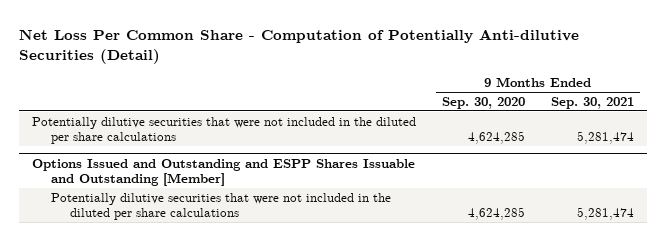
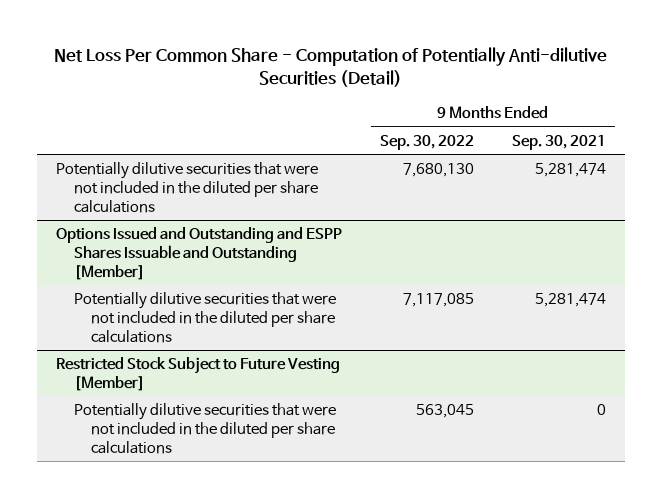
- | 9 Months Ended Sep. 30, 2020 | 9 Months Ended Sep. 30, 2021
+ | 9 Months Ended Sep. 30, 2022 | 9 Months Ended Sep. 30, 2021
+ Restricted Stock Subject to Future Vesting [Member]
+ Potentially dilutive securities that were not included in the diluted per share calculations | 563,045 | 0

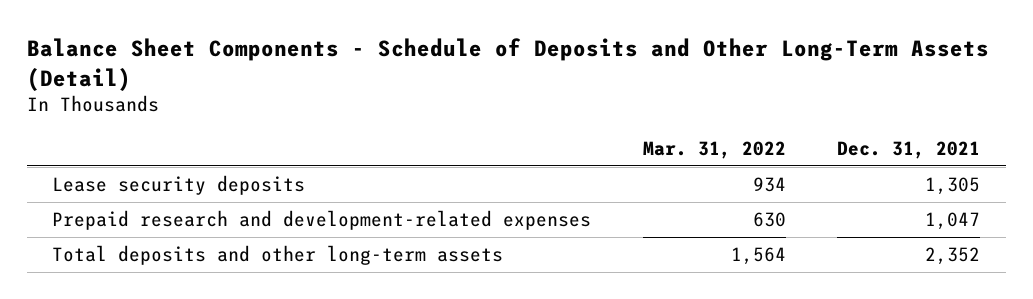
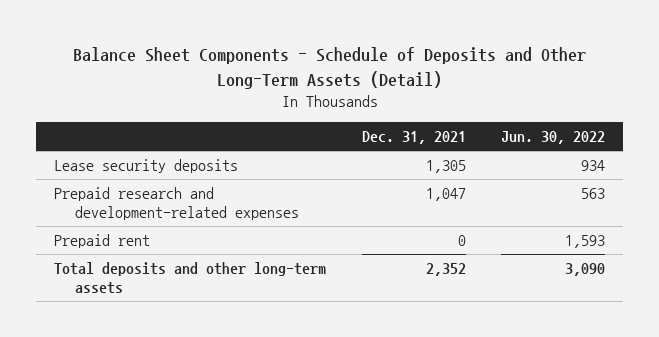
- | Mar. 31, 2022 | Dec. 31, 2021
+ | Dec. 31, 2021 | Jun. 30, 2022
+ Prepaid rent | 0 | 1,593

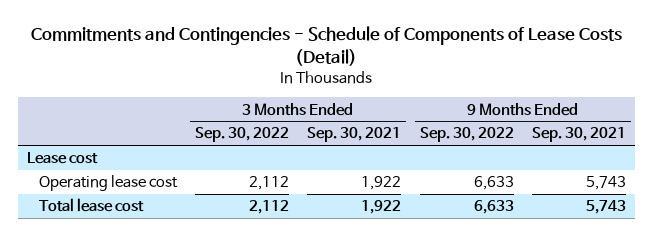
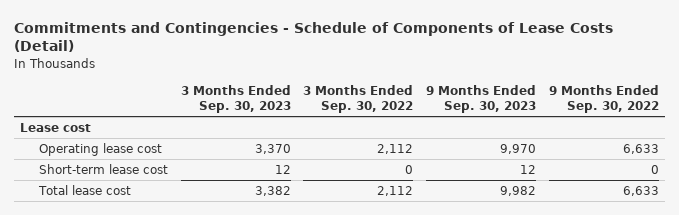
- | 3 Months Ended Sep. 30, 2022 | 3 Months Ended Sep. 30, 2021 | 9 Months Ended Sep. 30, 2022 | 9 Months Ended Sep. 30, 2021
+ | 3 Months Ended Sep. 30, 2023 | 3 Months Ended Sep. 30, 2022 | 9 Months Ended Sep. 30, 2023 | 9 Months Ended Sep. 30, 2022
+ Short-term lease cost | 12 | 0 | 12 | 0

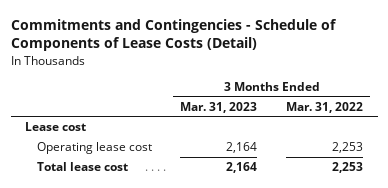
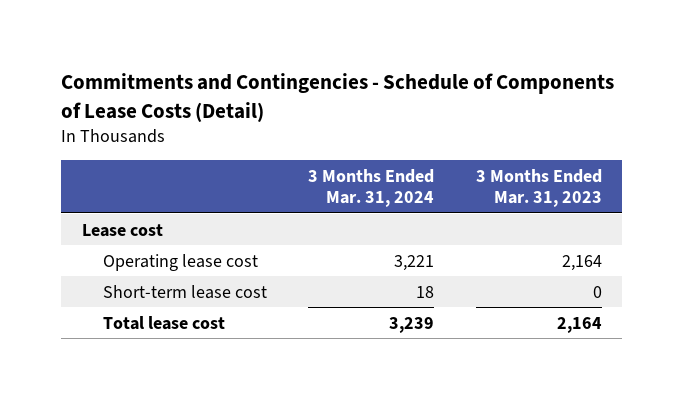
- | 3 Months Ended Mar. 31, 2023 | 3 Months Ended Mar. 31, 2022
+ | 3 Months Ended Mar. 31, 2024 | 3 Months Ended Mar. 31, 2023
+ Short-term lease cost | 18 | 0

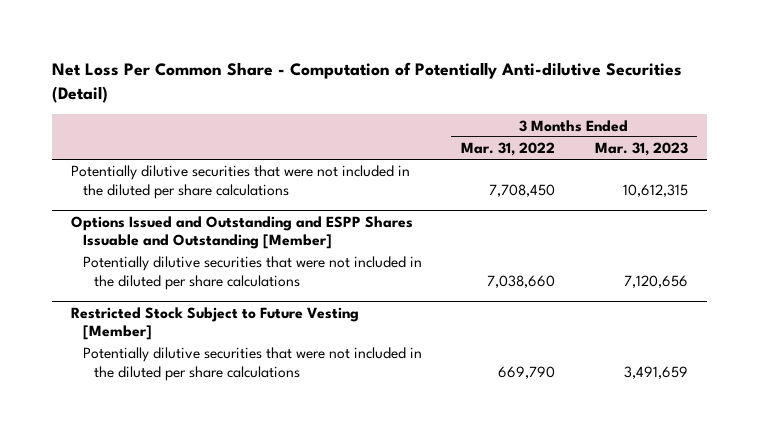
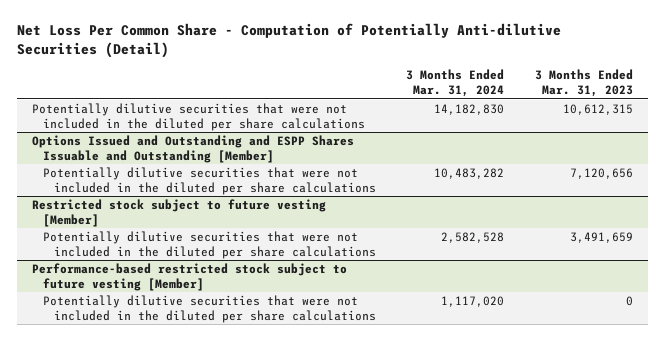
- | 3 Months Ended Mar. 31, 2022 | 3 Months Ended Mar. 31, 2023
+ | 3 Months Ended Mar. 31, 2024 | 3 Months Ended Mar. 31, 2023
- Restricted Stock Subject to Future Vesting [Member]
+ Restricted stock subject to future vesting [Member]
+ Performance-based restricted stock subject to future vesting [Member]
+ Potentially dilutive securities that were not included in the diluted per share calculations | 1,117,020 | 0

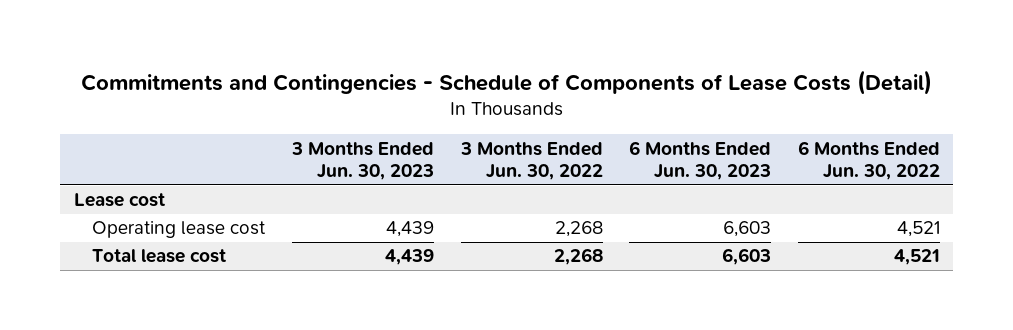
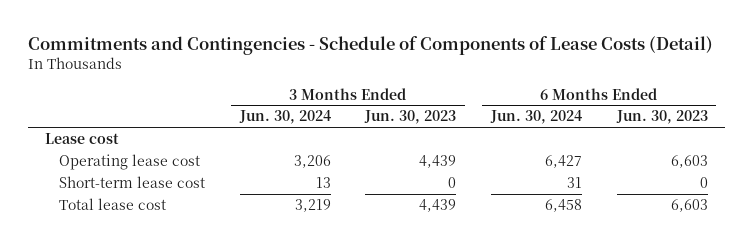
- | 3 Months Ended Jun. 30, 2023 | 3 Months Ended Jun. 30, 2022 | 6 Months Ended Jun. 30, 2023 | 6 Months Ended Jun. 30, 2022
+ | 3 Months Ended Jun. 30, 2024 | 3 Months Ended Jun. 30, 2023 | 6 Months Ended Jun. 30, 2024 | 6 Months Ended Jun. 30, 2023
+ Short-term lease cost | 13 | 0 | 31 | 0

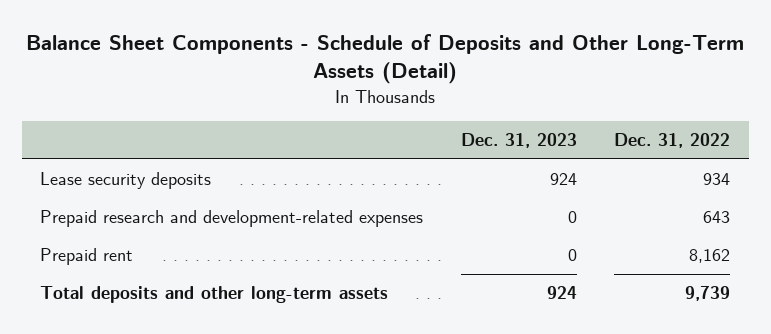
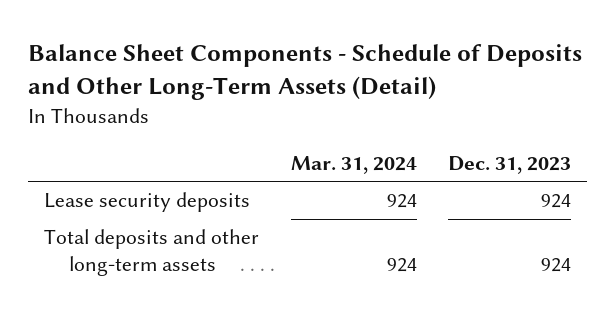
- | Dec. 31, 2023 | Dec. 31, 2022
+ | Mar. 31, 2024 | Dec. 31, 2023
- Prepaid research and development-related expenses | 0 | 643
- Prepaid rent | 0 | 8,162

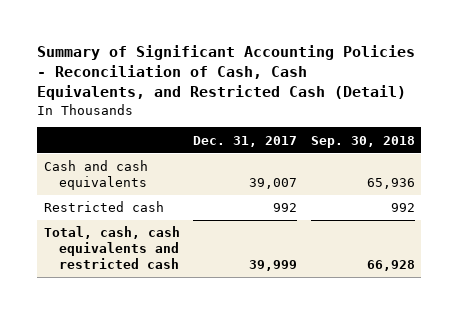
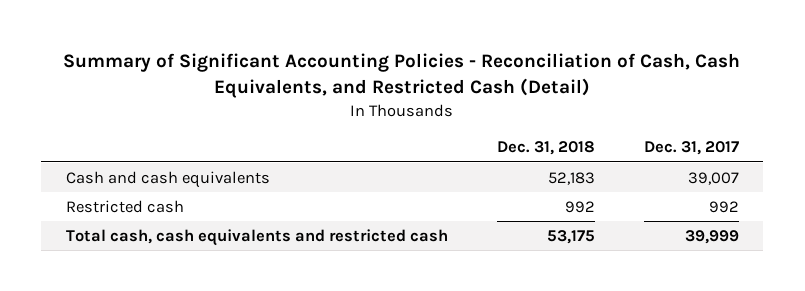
- | Dec. 31, 2017 | Sep. 30, 2018
+ | Dec. 31, 2018 | Dec. 31, 2017
- Total, cash, cash equivalents and restricted cash | 39,999 | 66,928
+ Total cash, cash equivalents and restricted cash | 53,175 | 39,999

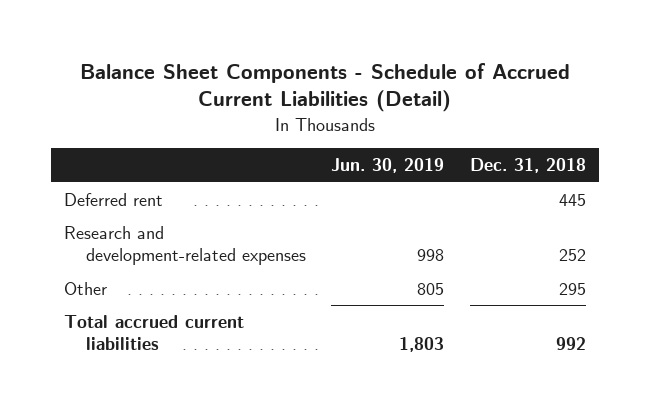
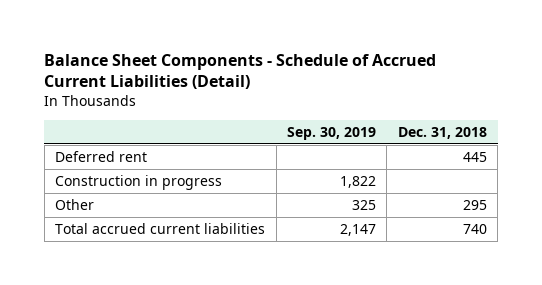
- | Jun. 30, 2019 | Dec. 31, 2018
+ | Sep. 30, 2019 | Dec. 31, 2018
- Research and development-related expenses | 998 | 252
+ Construction in progress | 1,822 |
- Total accrued current liabilities | 1,803 | 992
+ Total accrued current liabilities | 2,147 | 740

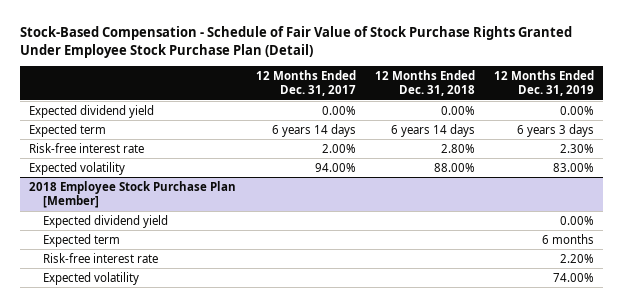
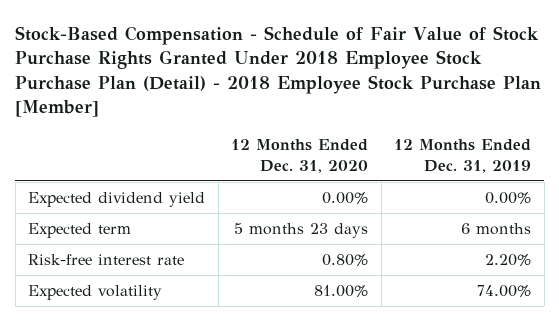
- Stock-Based Compensation - Schedule of Fair Value of Stock Purchase Rights Granted Under Employee Stock Purchase Plan (Detail)
+ Stock-Based Compensation - Schedule of Fair Value of Stock Purchase Rights Granted Under 2018 Employee Stock Purchase Plan (Detail) - 2018 Employee Stock Purchase Plan [Member]
- | 12 Months Ended Dec. 31, 2017 | 12 Months Ended Dec. 31, 2018 | 12 Months Ended Dec. 31, 2019
+ | 12 Months Ended Dec. 31, 2020 | 12 Months Ended Dec. 31, 2019
- Expected term | 6 years 14 days | 6 years 14 days | 6 years 3 days
- Risk-free interest rate | 2.00% | 2.80% | 2.30%
- Expected volatility | 94.00% | 88.00% | 83.00%
- 2018 Employee Stock Purchase Plan [Member]
- Expected dividend yield | | | 0.00%

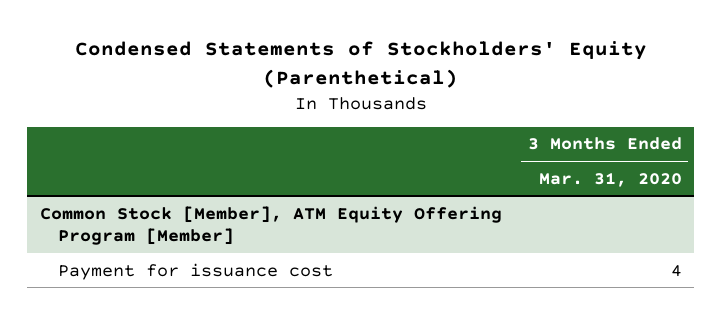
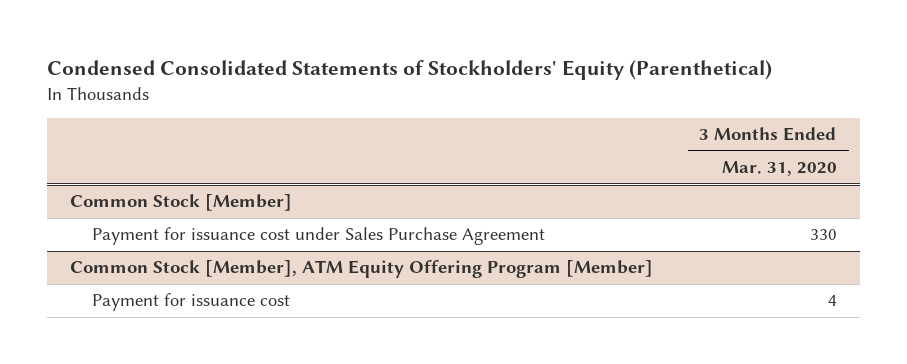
- Condensed Statements of Stockholders' Equity (Parenthetical)
+ Condensed Consolidated Statements of Stockholders' Equity (Parenthetical)
+ Common Stock [Member]
+ Payment for issuance cost under Sales Purchase Agreement | 330

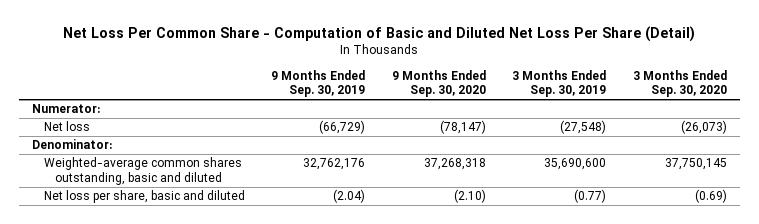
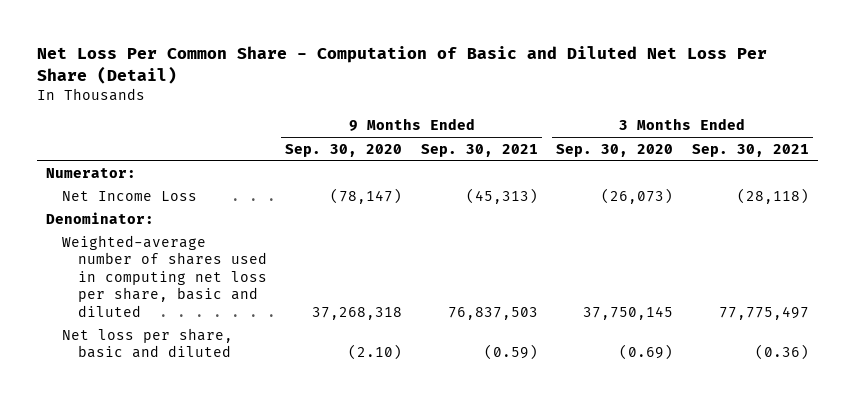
- | 9 Months Ended Sep. 30, 2019 | 9 Months Ended Sep. 30, 2020 | 3 Months Ended Sep. 30, 2019 | 3 Months Ended Sep. 30, 2020
+ | 9 Months Ended Sep. 30, 2020 | 9 Months Ended Sep. 30, 2021 | 3 Months Ended Sep. 30, 2020 | 3 Months Ended Sep. 30, 2021
- Net loss | (66,729) | (78,147) | (27,548) | (26,073)
+ Net Income Loss | (78,147) | (45,313) | (26,073) | (28,118)
- Weighted-average common shares outstanding, basic and diluted | 32,762,176 | 37,268,318 | 35,690,600 | 37,750,145
+ Weighted-average number of shares used in computing net loss per share, basic and diluted | 37,268,318 | 76,837,503 | 37,750,145 | 77,775,497

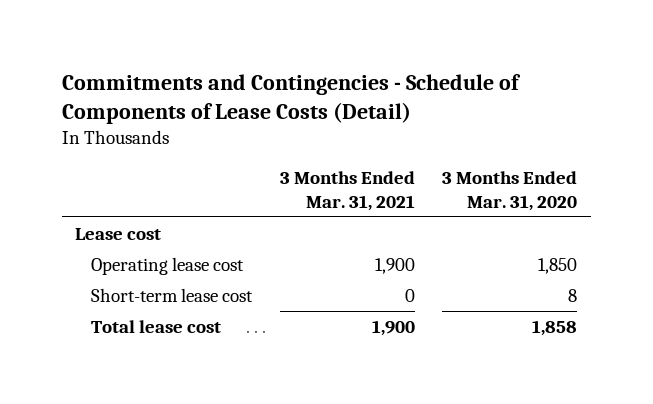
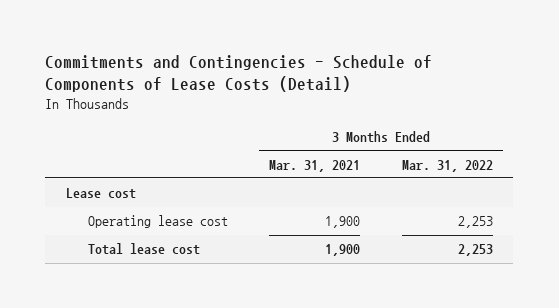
- | 3 Months Ended Mar. 31, 2021 | 3 Months Ended Mar. 31, 2020
+ | 3 Months Ended Mar. 31, 2021 | 3 Months Ended Mar. 31, 2022
- Short-term lease cost | 0 | 8

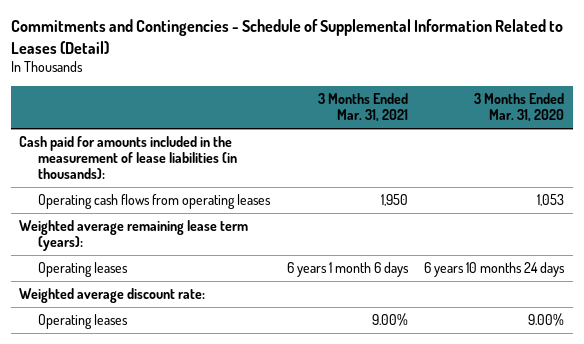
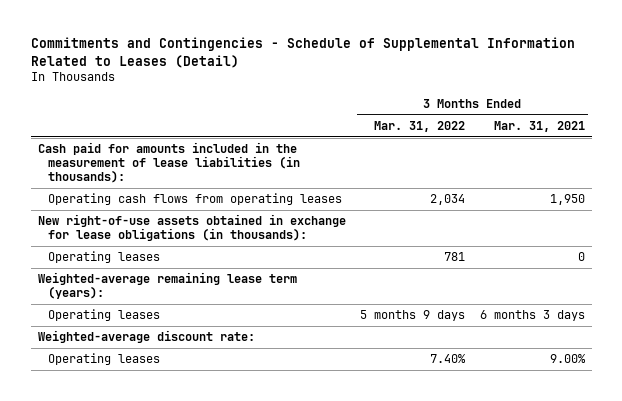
- | 3 Months Ended Mar. 31, 2021 | 3 Months Ended Mar. 31, 2020
+ | 3 Months Ended Mar. 31, 2022 | 3 Months Ended Mar. 31, 2021
- Weighted average remaining lease term (years):
- Operating leases | 6 years 1 month 6 days | 6 years 10 months 24 days
- Weighted average discount rate:
+ New right-of-use assets obtained in exchange for lease obligations (in thousands):
+ Operating leases | 781 | 0
+ Weighted-average remaining lease term (years):
+ Operating leases | 5 months 9 days | 6 months 3 days
+ Weighted-average discount rate:

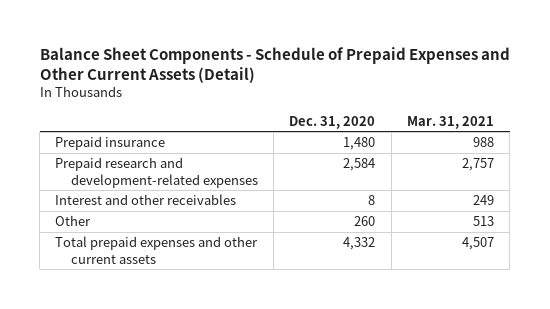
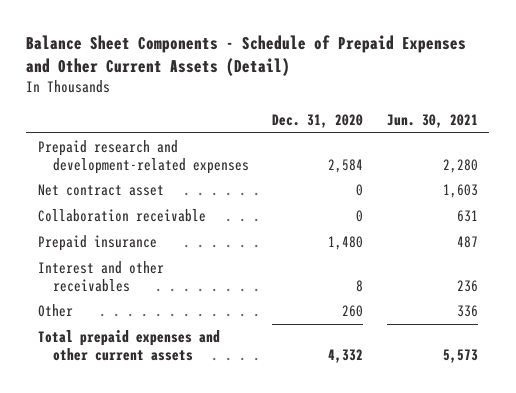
- | Dec. 31, 2020 | Mar. 31, 2021
+ | Dec. 31, 2020 | Jun. 30, 2021
+ Net contract asset | 0 | 1,603
+ Collaboration receivable | 0 | 631
moved down: Prepaid insurance | 1,480 | 487

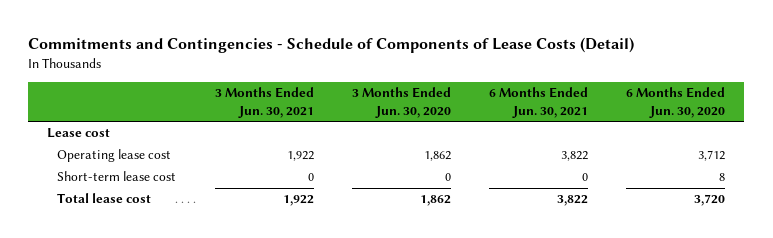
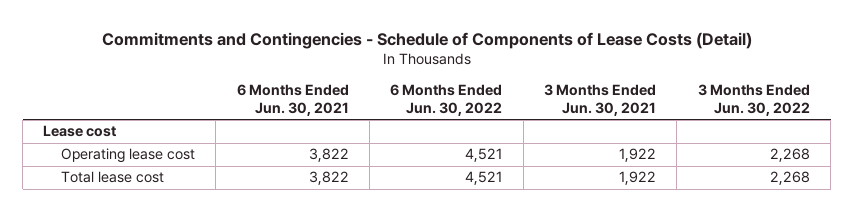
- | 3 Months Ended Jun. 30, 2021 | 3 Months Ended Jun. 30, 2020 | 6 Months Ended Jun. 30, 2021 | 6 Months Ended Jun. 30, 2020
+ | 6 Months Ended Jun. 30, 2021 | 6 Months Ended Jun. 30, 2022 | 3 Months Ended Jun. 30, 2021 | 3 Months Ended Jun. 30, 2022
- Short-term lease cost | 0 | 0 | 0 | 8

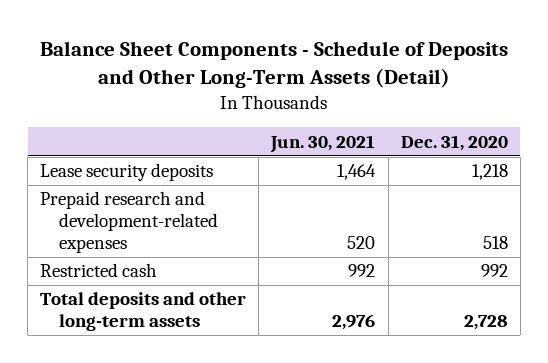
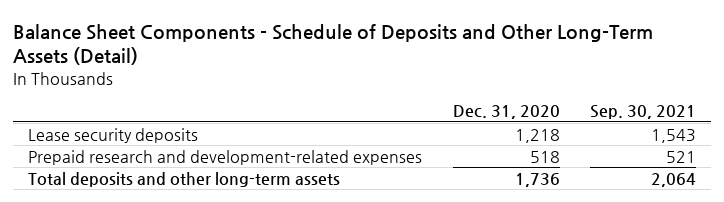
- | Jun. 30, 2021 | Dec. 31, 2020
+ | Dec. 31, 2020 | Sep. 30, 2021
- Restricted cash | 992 | 992
- Total deposits and other long-term assets | 2,976 | 2,728
+ Total deposits and other long-term assets | 1,736 | 2,064

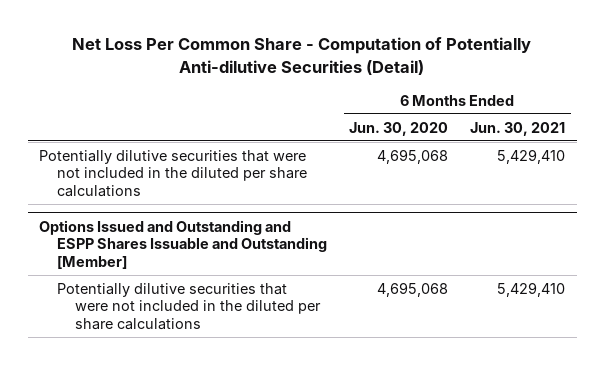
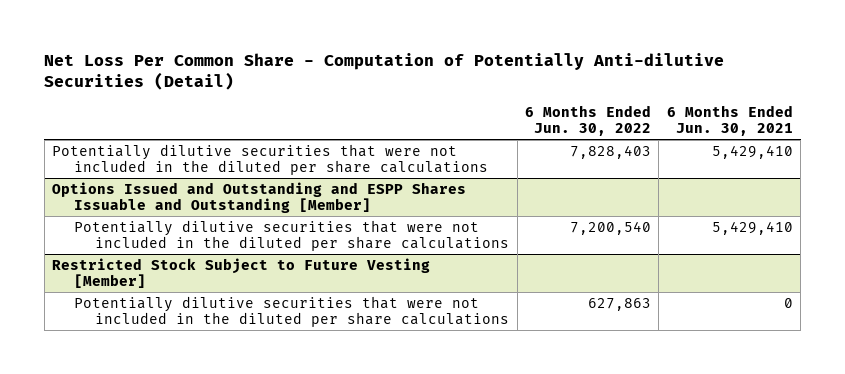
- | 6 Months Ended Jun. 30, 2020 | 6 Months Ended Jun. 30, 2021
+ | 6 Months Ended Jun. 30, 2022 | 6 Months Ended Jun. 30, 2021
+ Restricted Stock Subject to Future Vesting [Member]
+ Potentially dilutive securities that were not included in the diluted per share calculations | 627,863 | 0

